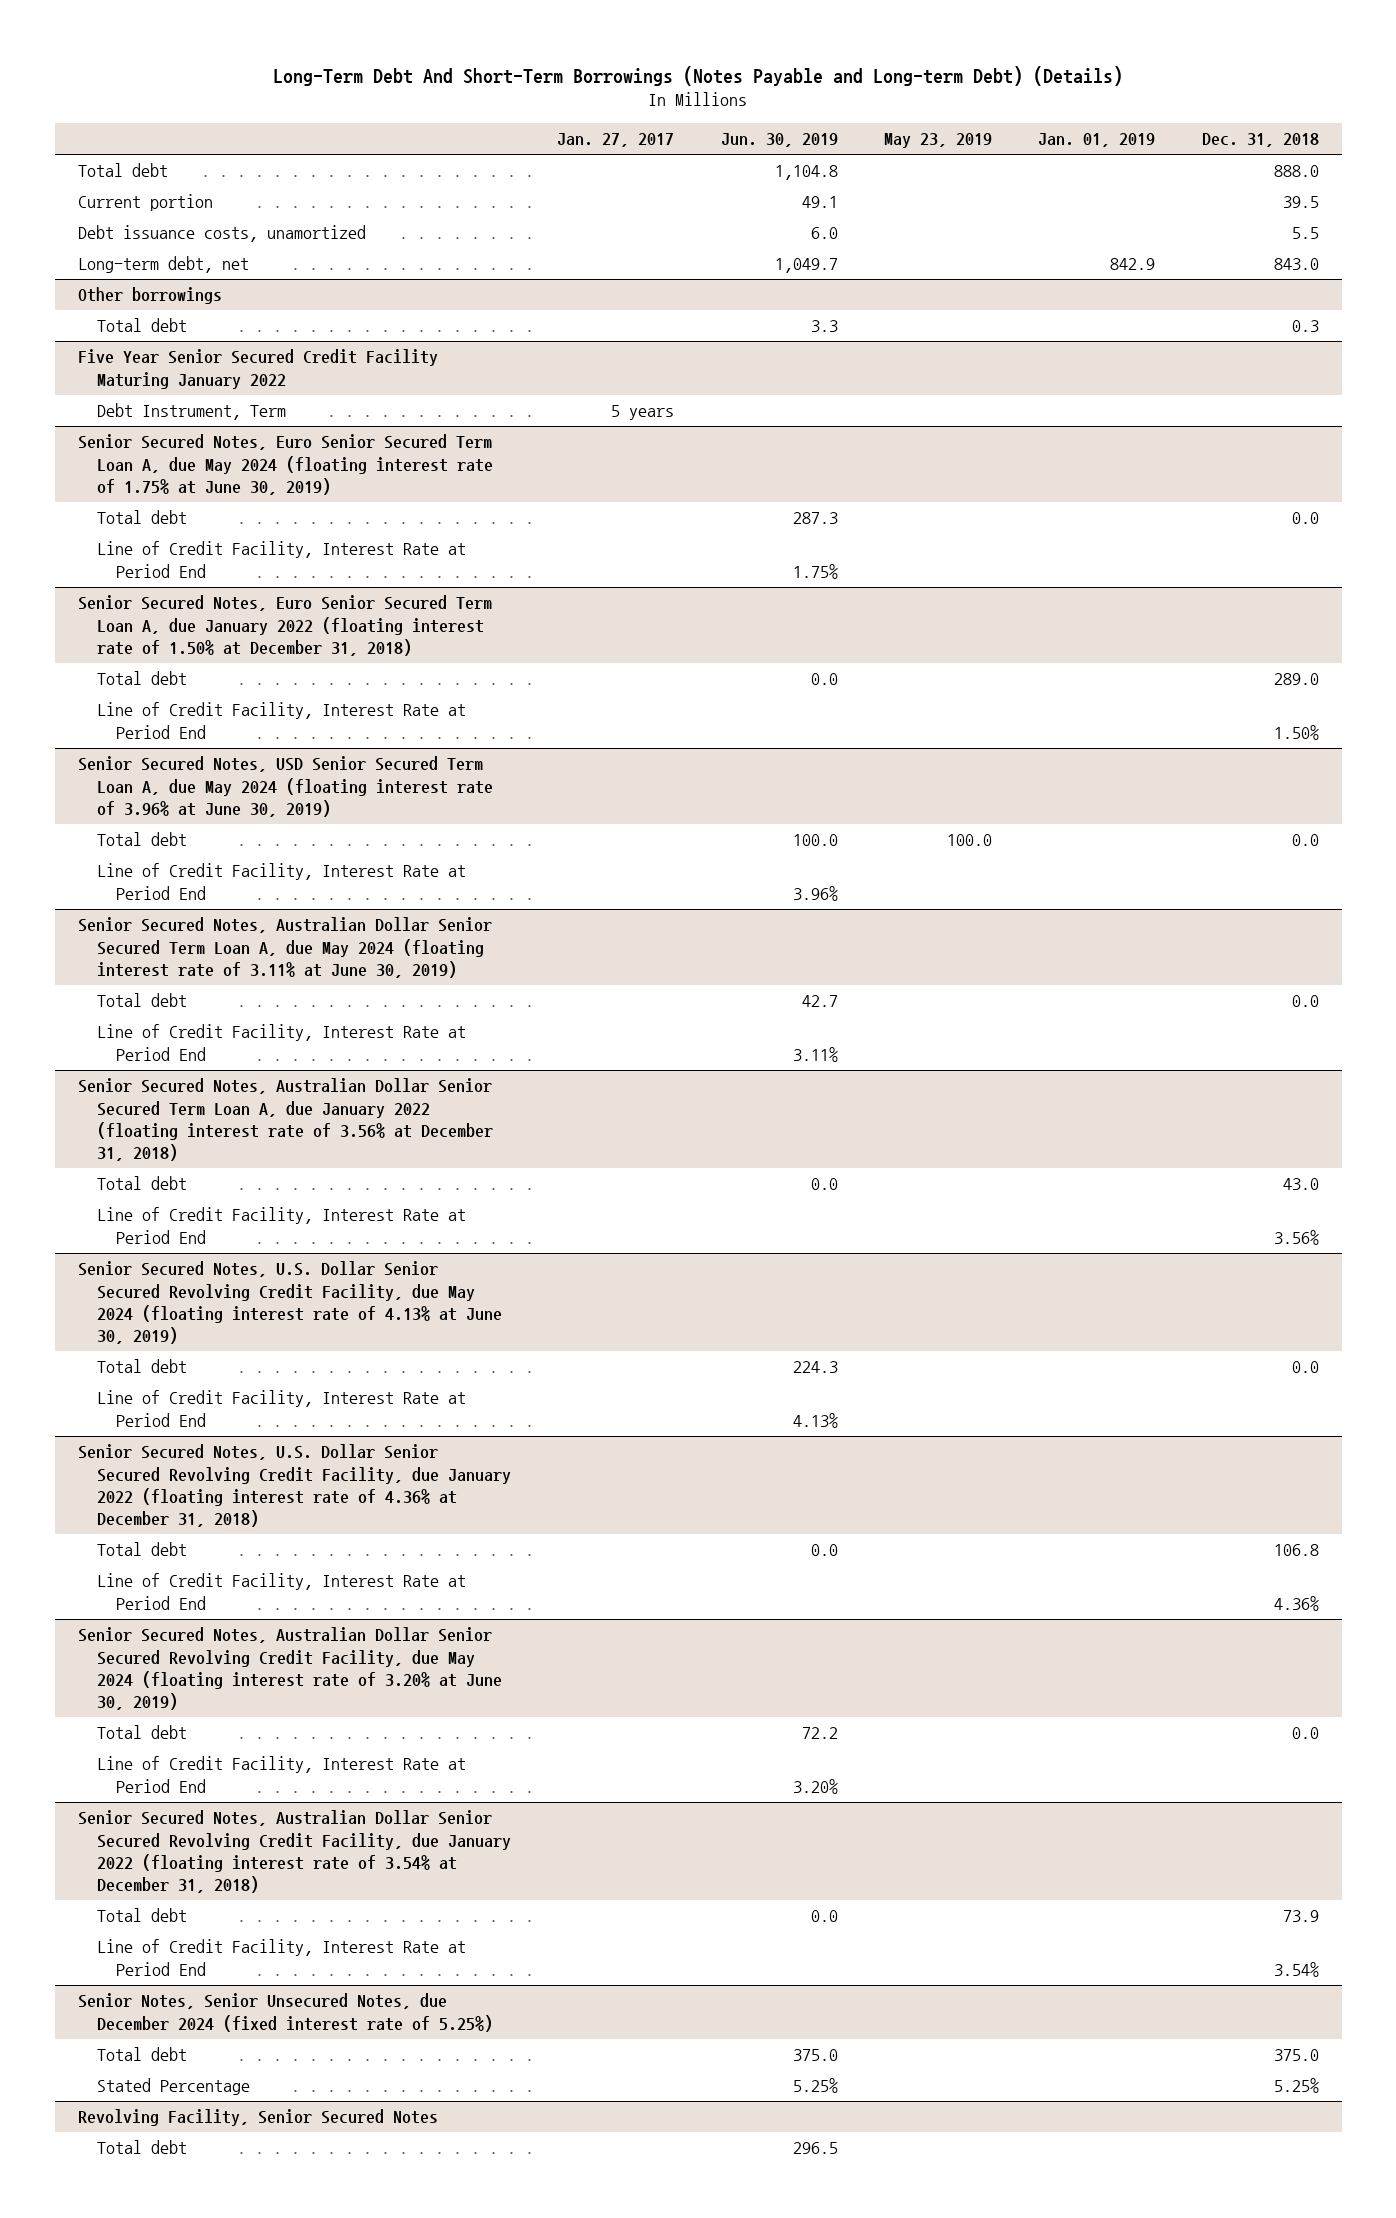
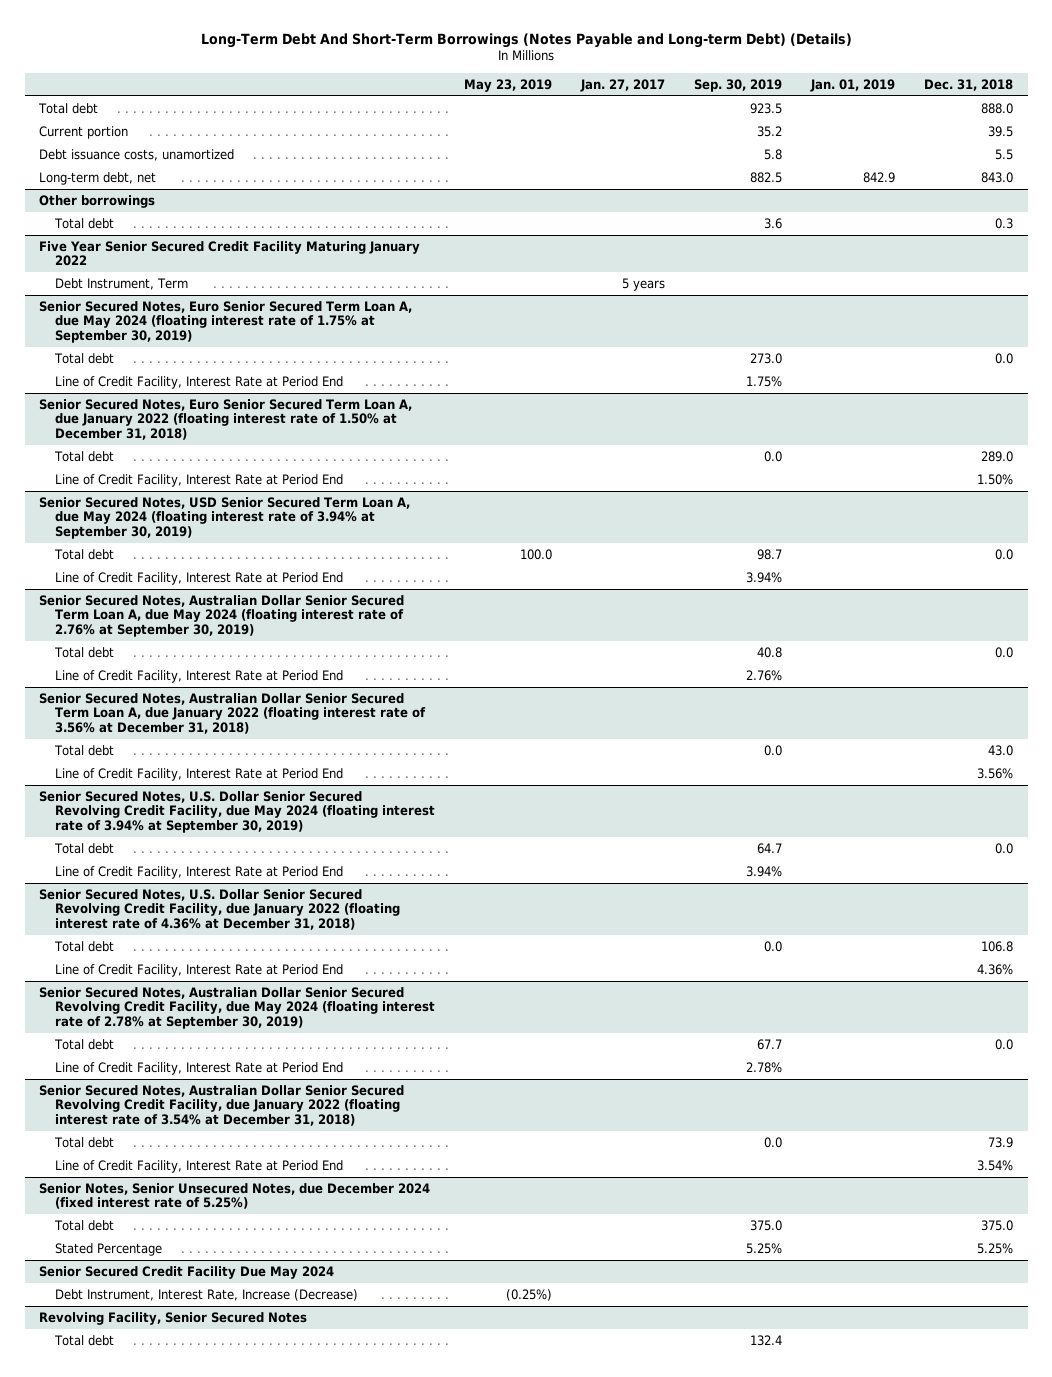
- | Jan. 27, 2017 | Jun. 30, 2019 | May 23, 2019 | Jan. 01, 2019 | Dec. 31, 2018
+ | May 23, 2019 | Jan. 27, 2017 | Sep. 30, 2019 | Jan. 01, 2019 | Dec. 31, 2018
- Senior Secured Notes, Euro Senior Secured Term Loan A, due May 2024 (floating interest rate of 1.75% at June 30, 2019)
+ Senior Secured Notes, Euro Senior Secured Term Loan A, due May 2024 (floating interest rate of 1.75% at September 30, 2019)
- Senior Secured Notes, USD Senior Secured Term Loan A, due May 2024 (floating interest rate of 3.96% at June 30, 2019)
+ Senior Secured Notes, USD Senior Secured Term Loan A, due May 2024 (floating interest rate of 3.94% at September 30, 2019)
- Senior Secured Notes, Australian Dollar Senior Secured Term Loan A, due May 2024 (floating interest rate of 3.11% at June 30, 2019)
+ Senior Secured Notes, Australian Dollar Senior Secured Term Loan A, due May 2024 (floating interest rate of 2.76% at September 30, 2019)
- Senior Secured Notes, U.S. Dollar Senior Secured Revolving Credit Facility, due May 2024 (floating interest rate of 4.13% at June 30, 2019)
+ Senior Secured Notes, U.S. Dollar Senior Secured Revolving Credit Facility, due May 2024 (floating interest rate of 3.94% at September 30, 2019)
- Senior Secured Notes, Australian Dollar Senior Secured Revolving Credit Facility, due May 2024 (floating interest rate of 3.20% at June 30, 2019)
+ Senior Secured Notes, Australian Dollar Senior Secured Revolving Credit Facility, due May 2024 (floating interest rate of 2.78% at September 30, 2019)
+ Senior Secured Credit Facility Due May 2024
+ Debt Instrument, Interest Rate, Increase (Decrease) | (0.25%) | | | |

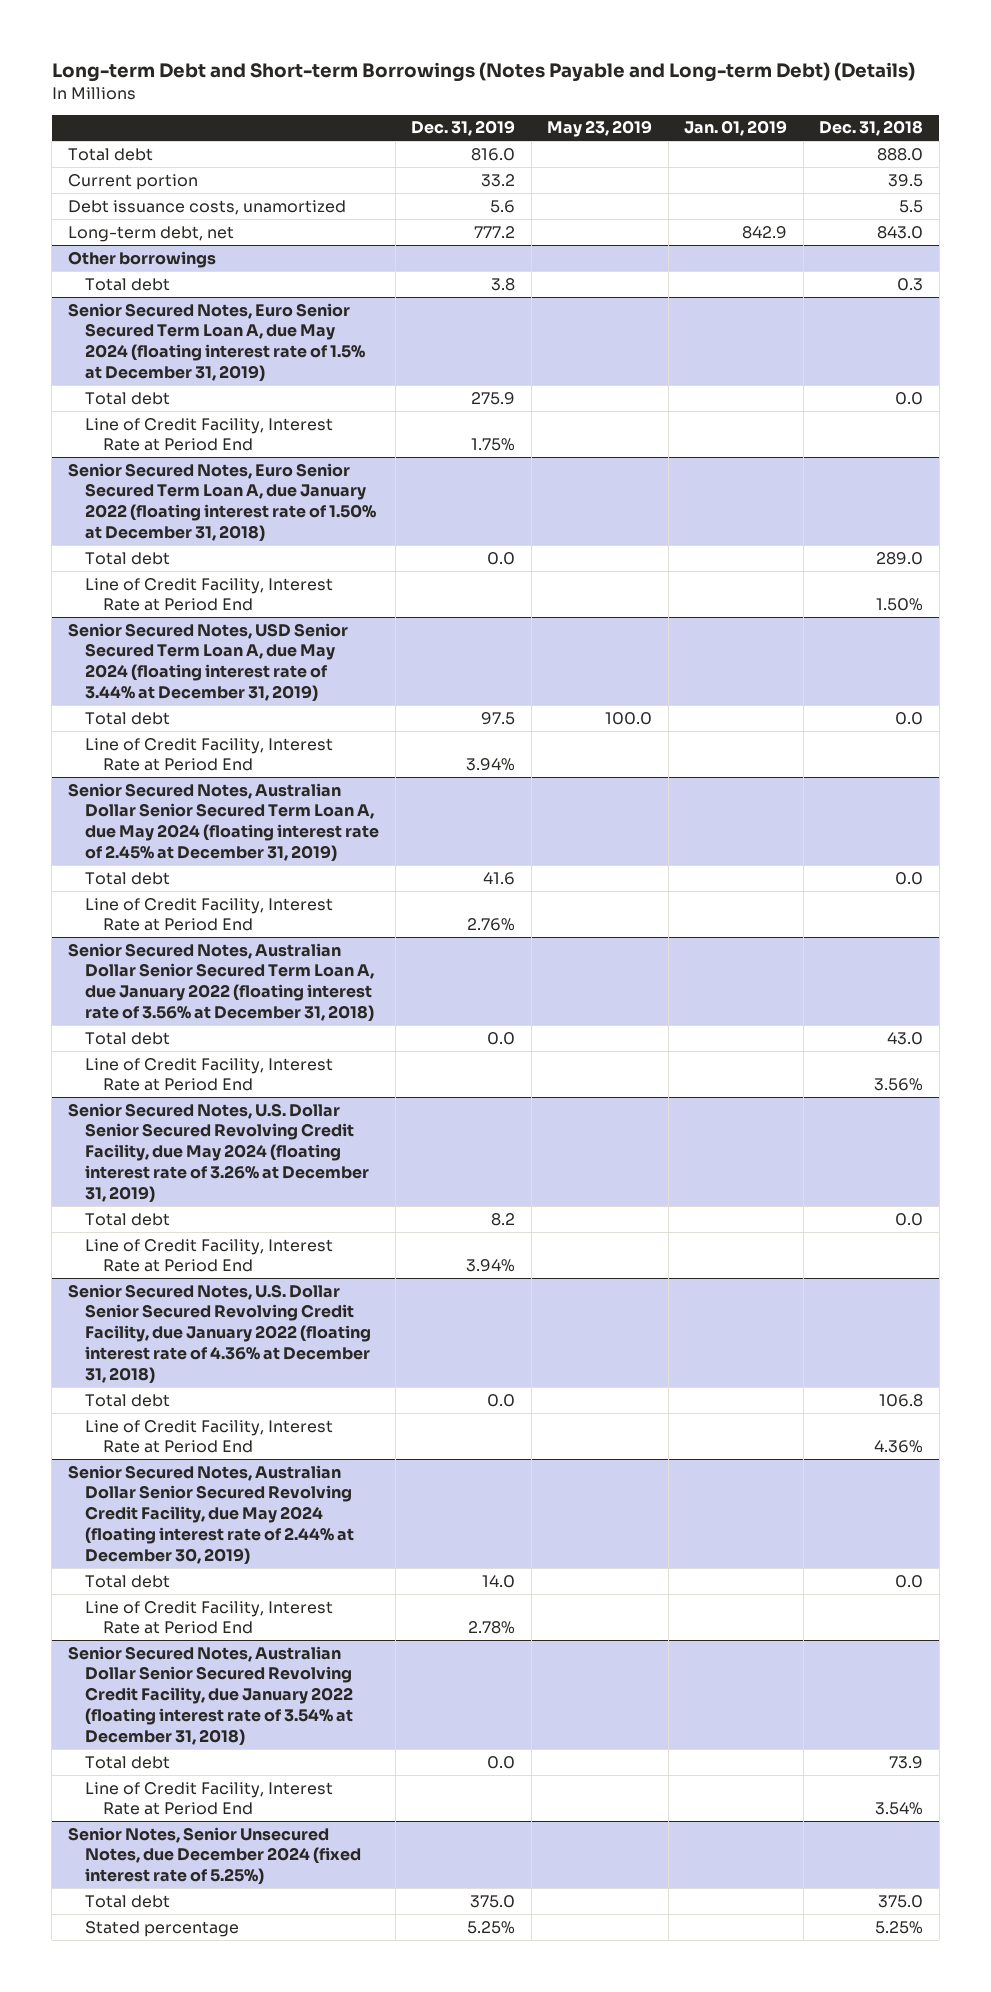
- Long-Term Debt And Short-Term Borrowings (Notes Payable and Long-term Debt) (Details)
+ Long-term Debt and Short-term Borrowings (Notes Payable and Long-term Debt) (Details)
- | May 23, 2019 | Jan. 27, 2017 | Sep. 30, 2019 | Jan. 01, 2019 | Dec. 31, 2018
+ | Dec. 31, 2019 | May 23, 2019 | Jan. 01, 2019 | Dec. 31, 2018
- Five Year Senior Secured Credit Facility Maturing January 2022
- Debt Instrument, Term | | 5 years | | |
- Senior Secured Notes, Euro Senior Secured Term Loan A, due May 2024 (floating interest rate of 1.75% at September 30, 2019)
+ Senior Secured Notes, Euro Senior Secured Term Loan A, due May 2024 (floating interest rate of 1.5% at December 31, 2019)
- Senior Secured Notes, USD Senior Secured Term Loan A, due May 2024 (floating interest rate of 3.94% at September 30, 2019)
+ Senior Secured Notes, USD Senior Secured Term Loan A, due May 2024 (floating interest rate of 3.44% at December 31, 2019)
- Senior Secured Notes, Australian Dollar Senior Secured Term Loan A, due May 2024 (floating interest rate of 2.76% at September 30, 2019)
+ Senior Secured Notes, Australian Dollar Senior Secured Term Loan A, due May 2024 (floating interest rate of 2.45% at December 31, 2019)
- Senior Secured Notes, U.S. Dollar Senior Secured Revolving Credit Facility, due May 2024 (floating interest rate of 3.94% at September 30, 2019)
+ Senior Secured Notes, U.S. Dollar Senior Secured Revolving Credit Facility, due May 2024 (floating interest rate of 3.26% at December 31, 2019)
- Senior Secured Notes, Australian Dollar Senior Secured Revolving Credit Facility, due May 2024 (floating interest rate of 2.78% at September 30, 2019)
+ Senior Secured Notes, Australian Dollar Senior Secured Revolving Credit Facility, due May 2024 (floating interest rate of 2.44% at December 30, 2019)
@ Senior Notes, Senior Unsecured Notes, due December 2024 (fixed interest rate of 5.25%)
- Stated Percentage | | | 5.25% | | 5.25%
- Senior Secured Credit Facility Due May 2024
- Debt Instrument, Interest Rate, Increase (Decrease) | (0.25%) | | | |
- Revolving Facility, Senior Secured Notes
- Total debt | | | 132.4 | |
@ Senior Notes, Senior Unsecured Notes, due December 2024 (fixed interest rate of 5.25%)
+ Stated percentage | 5.25% | | | 5.25%

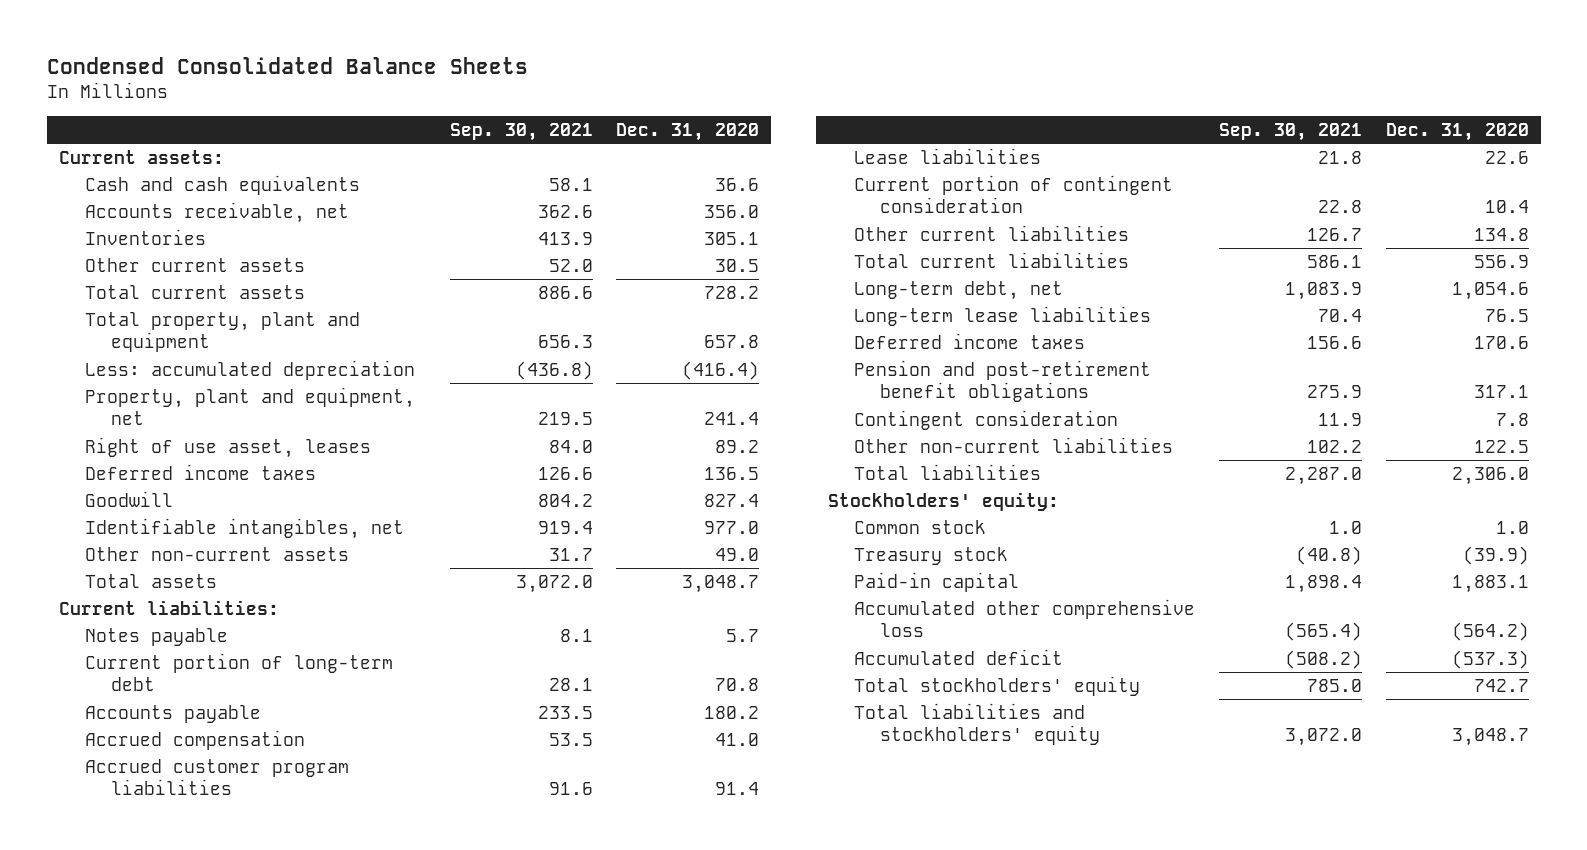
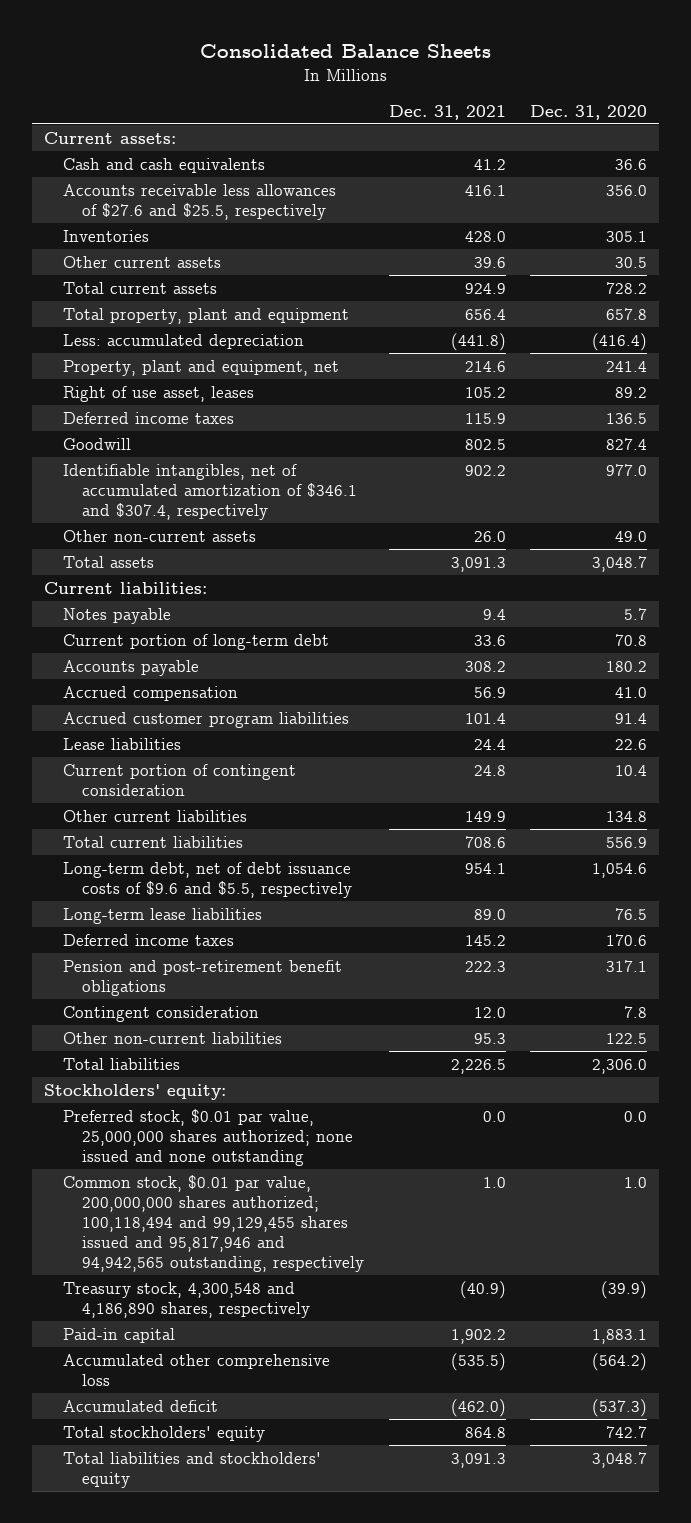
- Condensed Consolidated Balance Sheets
+ Consolidated Balance Sheets
- | Sep. 30, 2021 | Dec. 31, 2020
+ | Dec. 31, 2021 | Dec. 31, 2020
- Accounts receivable, net | 362.6 | 356.0
+ Accounts receivable less allowances of $27.6 and $25.5, respectively | 416.1 | 356.0
- Identifiable intangibles, net | 919.4 | 977.0
+ Identifiable intangibles, net of accumulated amortization of $346.1 and $307.4, respectively | 902.2 | 977.0
- Long-term debt, net | 1,083.9 | 1,054.6
+ Long-term debt, net of debt issuance costs of $9.6 and $5.5, respectively | 954.1 | 1,054.6
- Common stock | 1.0 | 1.0
- Treasury stock | (40.8) | (39.9)
+ Preferred stock, $0.01 par value, 25,000,000 shares authorized; none issued and none outstanding | 0.0 | 0.0
+ Common stock, $0.01 par value, 200,000,000 shares authorized; 100,118,494 and 99,129,455 shares issued and 95,817,946 and 94,942,565 outstanding, respectively | 1.0 | 1.0
+ Treasury stock, 4,300,548 and 4,186,890 shares, respectively | (40.9) | (39.9)

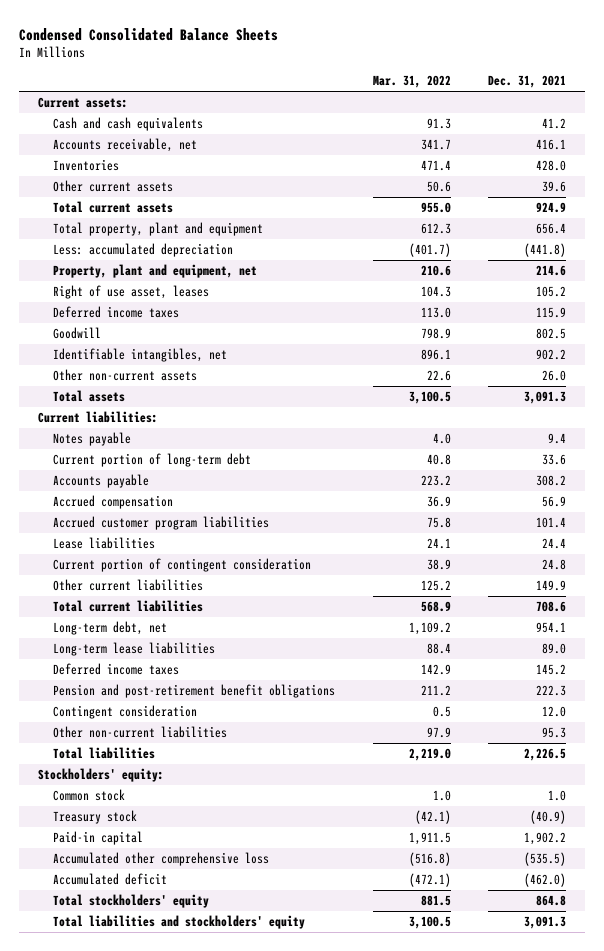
- Consolidated Balance Sheets
+ Condensed Consolidated Balance Sheets
- | Dec. 31, 2021 | Dec. 31, 2020
+ | Mar. 31, 2022 | Dec. 31, 2021
- Accounts receivable less allowances of $27.6 and $25.5, respectively | 416.1 | 356.0
+ Accounts receivable, net | 341.7 | 416.1
- Identifiable intangibles, net of accumulated amortization of $346.1 and $307.4, respectively | 902.2 | 977.0
+ Identifiable intangibles, net | 896.1 | 902.2
- Long-term debt, net of debt issuance costs of $9.6 and $5.5, respectively | 954.1 | 1,054.6
+ Long-term debt, net | 1,109.2 | 954.1
- Preferred stock, $0.01 par value, 25,000,000 shares authorized; none issued and none outstanding | 0.0 | 0.0
- Common stock, $0.01 par value, 200,000,000 shares authorized; 100,118,494 and 99,129,455 shares issued and 95,817,946 and 94,942,565 outstanding, respectively | 1.0 | 1.0
- Treasury stock, 4,300,548 and 4,186,890 shares, respectively | (40.9) | (39.9)
+ Common stock | 1.0 | 1.0
+ Treasury stock | (42.1) | (40.9)

